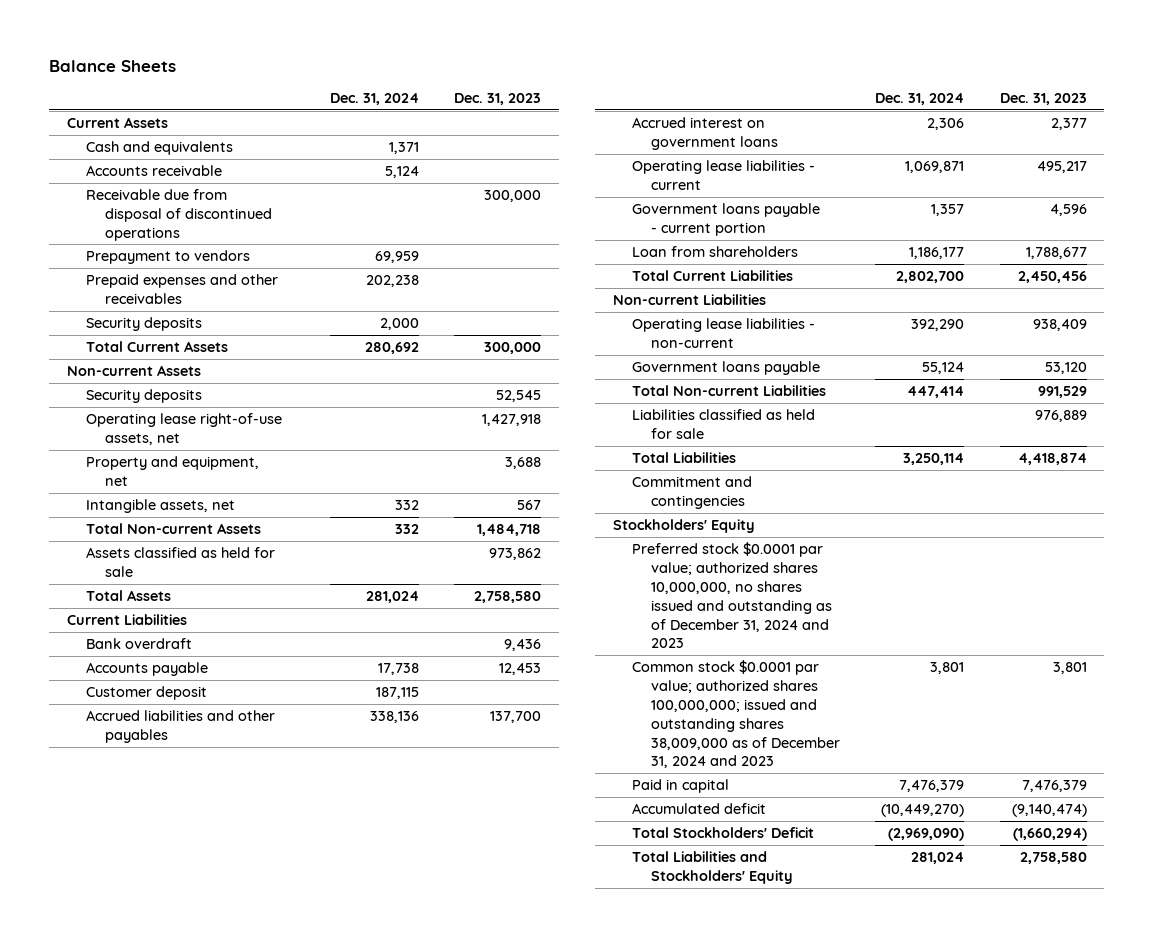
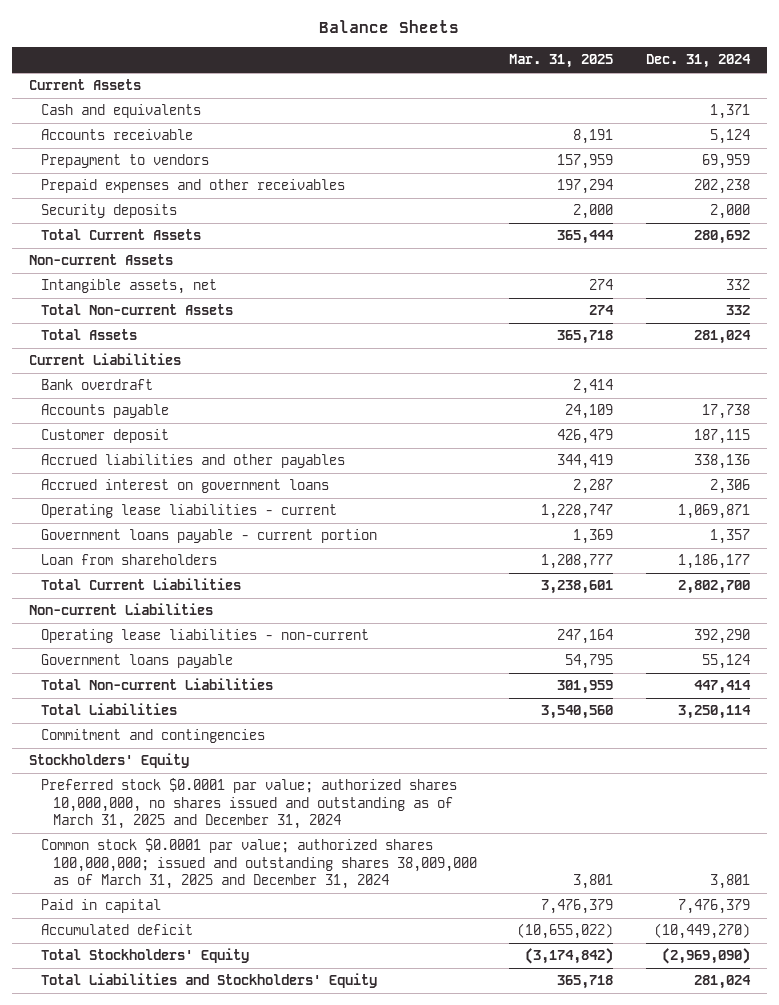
- | Dec. 31, 2024 | Dec. 31, 2023
+ | Mar. 31, 2025 | Dec. 31, 2024
- Receivable due from disposal of discontinued operations | | 300,000
- Security deposits | | 52,545
- Operating lease right-of-use assets, net | | 1,427,918
- Property and equipment, net | | 3,688
- Assets classified as held for sale | | 973,862
- Liabilities classified as held for sale | | 976,889
- Preferred stock $0.0001 par value; authorized shares 10,000,000, no shares issued and outstanding as of December 31, 2024 and 2023
- Common stock $0.0001 par value; authorized shares 100,000,000; issued and outstanding shares 38,009,000 as of December 31, 2024 and 2023 | 3,801 | 3,801
+ Preferred stock $0.0001 par value; authorized shares 10,000,000, no shares issued and outstanding as of March 31, 2025 and December 31, 2024
+ Common stock $0.0001 par value; authorized shares 100,000,000; issued and outstanding shares 38,009,000 as of March 31, 2025 and December 31, 2024 | 3,801 | 3,801
- Total Stockholders' Deficit | (2,969,090) | (1,660,294)
+ Total Stockholders' Equity | (3,174,842) | (2,969,090)

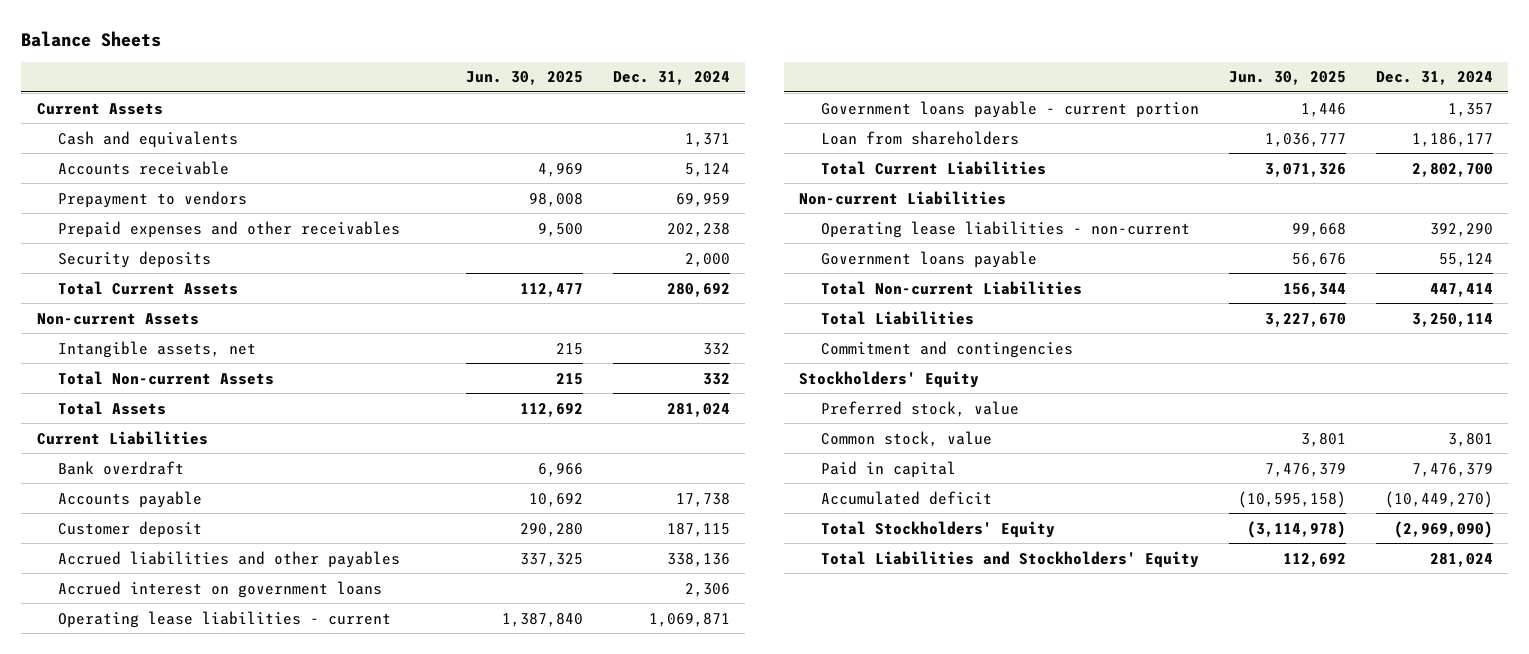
- | Mar. 31, 2025 | Dec. 31, 2024
+ | Jun. 30, 2025 | Dec. 31, 2024
- Preferred stock $0.0001 par value; authorized shares 10,000,000, no shares issued and outstanding as of March 31, 2025 and December 31, 2024
- Common stock $0.0001 par value; authorized shares 100,000,000; issued and outstanding shares 38,009,000 as of March 31, 2025 and December 31, 2024 | 3,801 | 3,801
+ Preferred stock, value
+ Common stock, value | 3,801 | 3,801

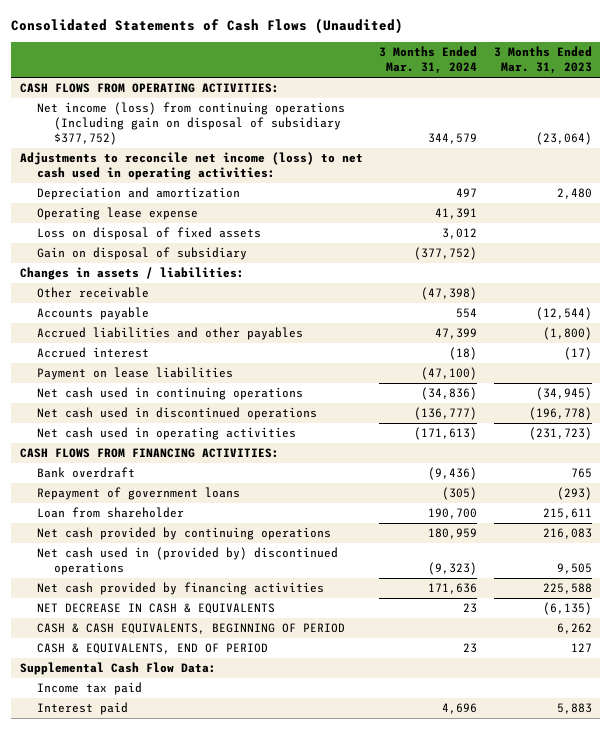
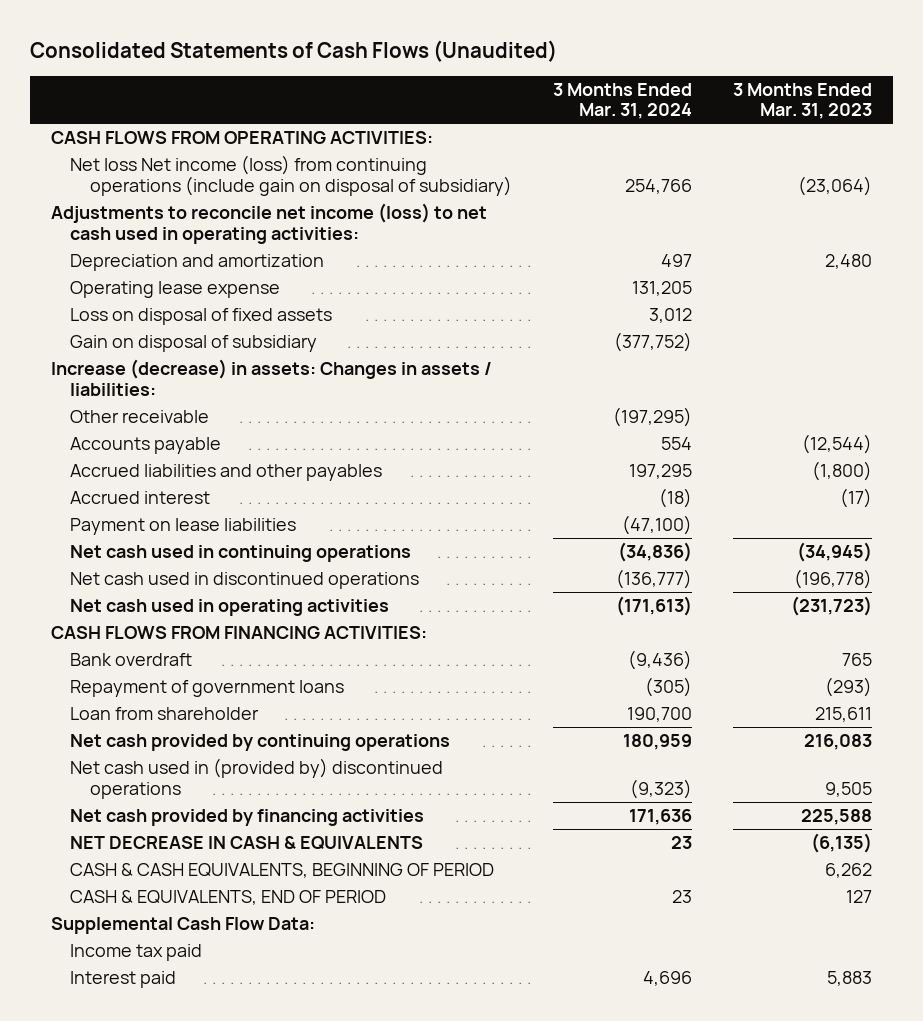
- Net income (loss) from continuing operations (Including gain on disposal of subsidiary $377,752) | 344,579 | (23,064)
+ Net loss Net income (loss) from continuing operations (include gain on disposal of subsidiary) | 254,766 | (23,064)
- Operating lease expense | 41,391 |
+ Operating lease expense | 131,205 |
- Changes in assets / liabilities:
- Other receivable | (47,398) |
+ Increase (decrease) in assets: Changes in assets / liabilities:
+ Other receivable | (197,295) |
- Accrued liabilities and other payables | 47,399 | (1,800)
+ Accrued liabilities and other payables | 197,295 | (1,800)

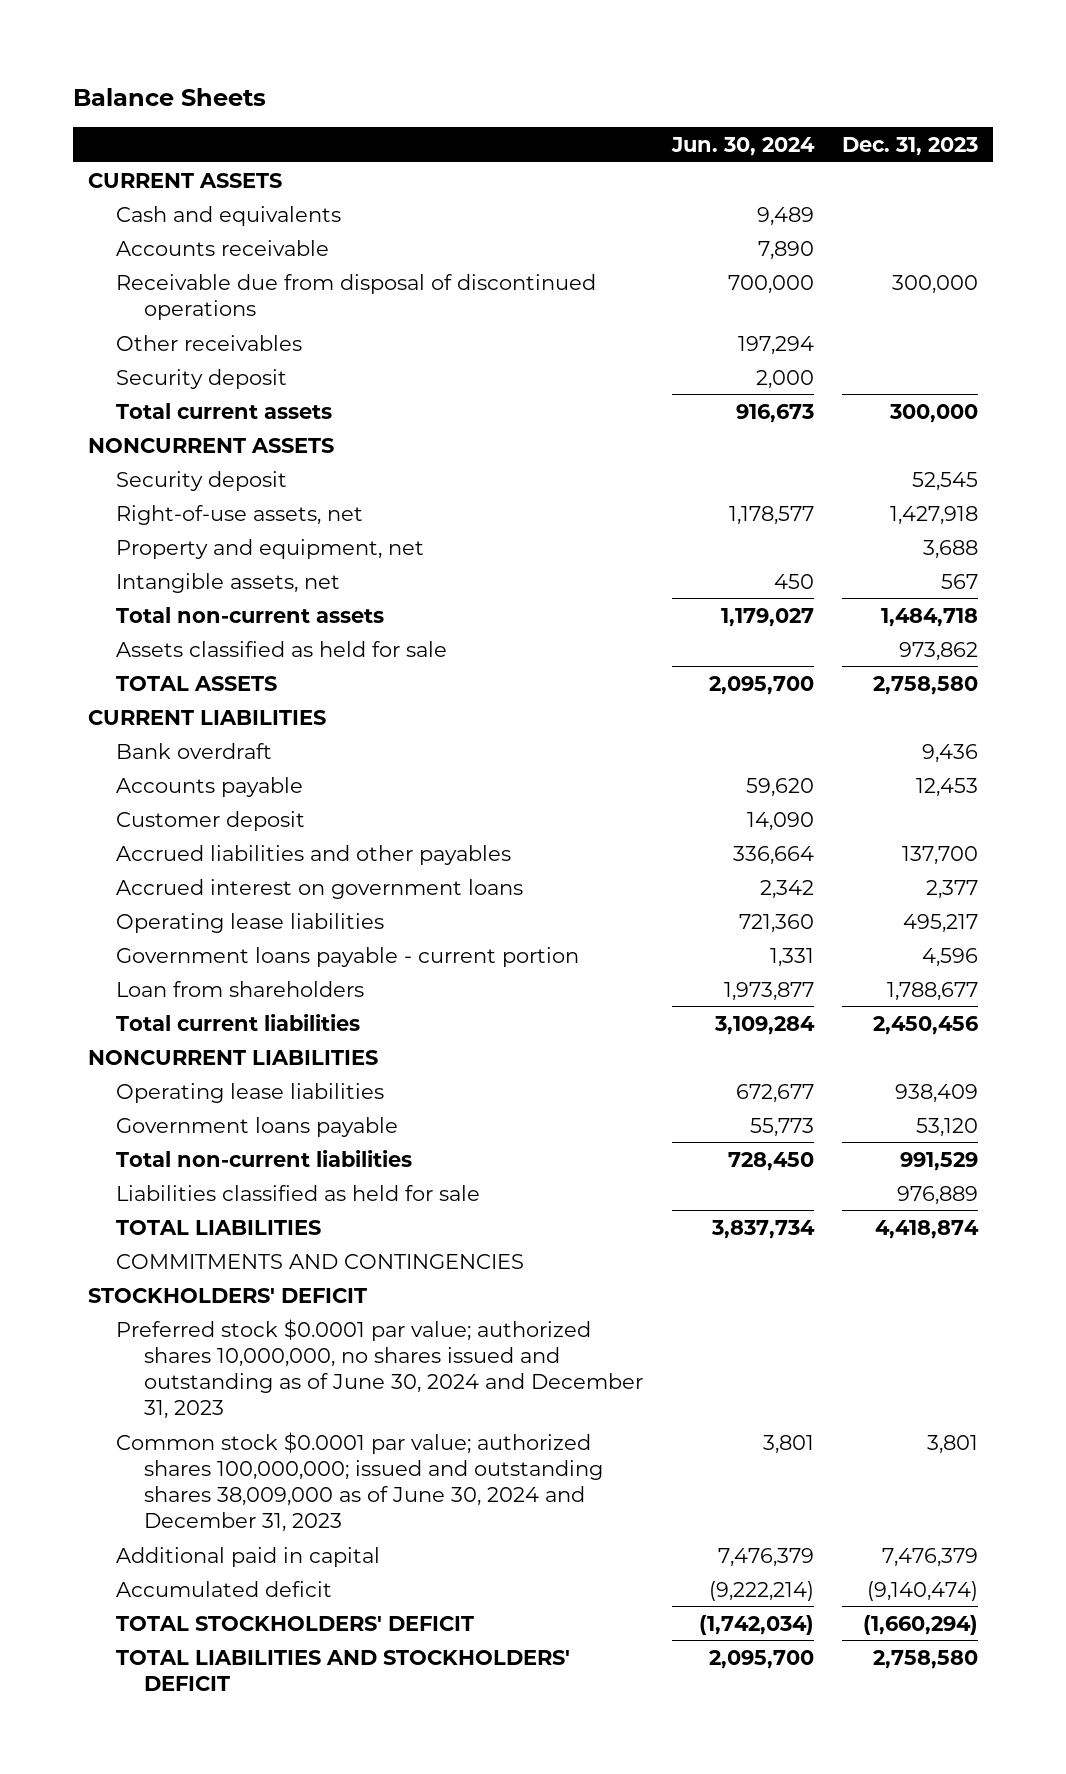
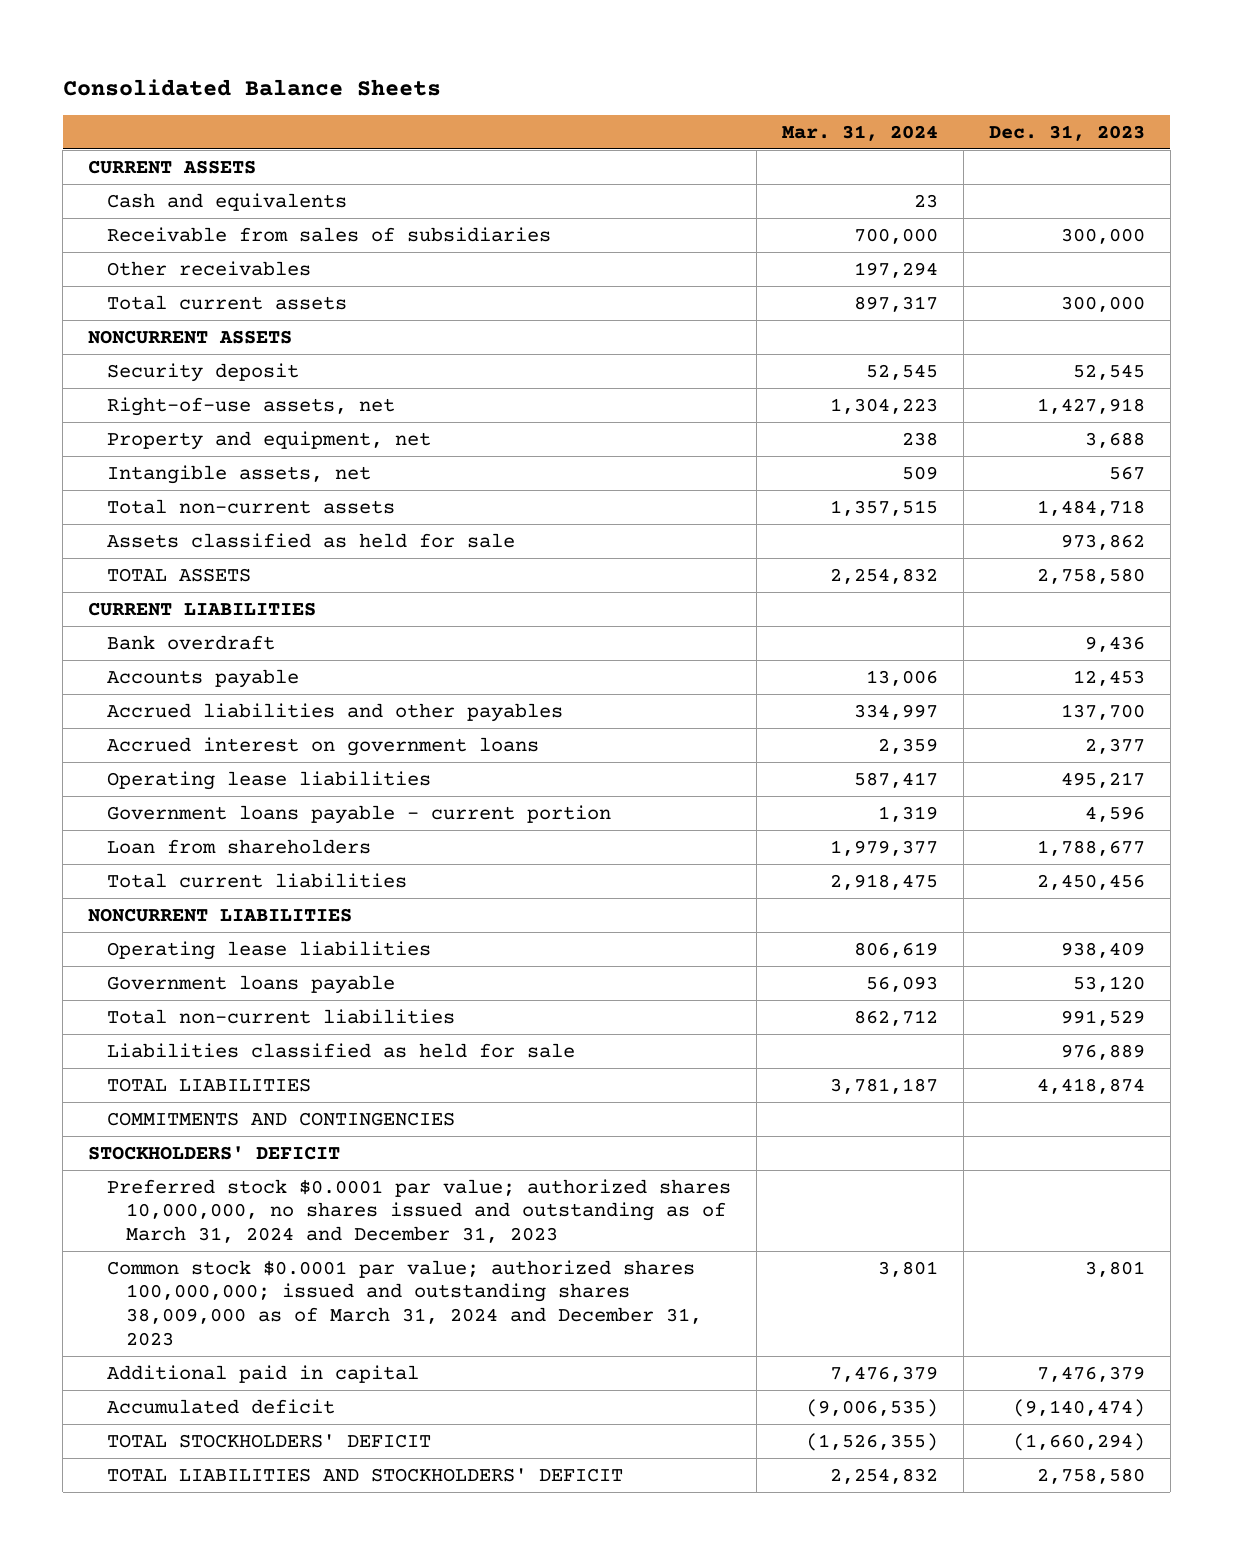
- Balance Sheets
+ Consolidated Balance Sheets
- | Jun. 30, 2024 | Dec. 31, 2023
+ | Mar. 31, 2024 | Dec. 31, 2023
- Accounts receivable | 7,890 |
- Receivable due from disposal of discontinued operations | 700,000 | 300,000
+ Receivable from sales of subsidiaries | 700,000 | 300,000
- Security deposit | 2,000 |
- Customer deposit | 14,090 |
- Preferred stock $0.0001 par value; authorized shares 10,000,000, no shares issued and outstanding as of June 30, 2024 and December 31, 2023
- Common stock $0.0001 par value; authorized shares 100,000,000; issued and outstanding shares 38,009,000 as of June 30, 2024 and December 31, 2023 | 3,801 | 3,801
+ Preferred stock $0.0001 par value; authorized shares 10,000,000, no shares issued and outstanding as of March 31, 2024 and December 31, 2023
+ Common stock $0.0001 par value; authorized shares 100,000,000; issued and outstanding shares 38,009,000 as of March 31, 2024 and December 31, 2023 | 3,801 | 3,801

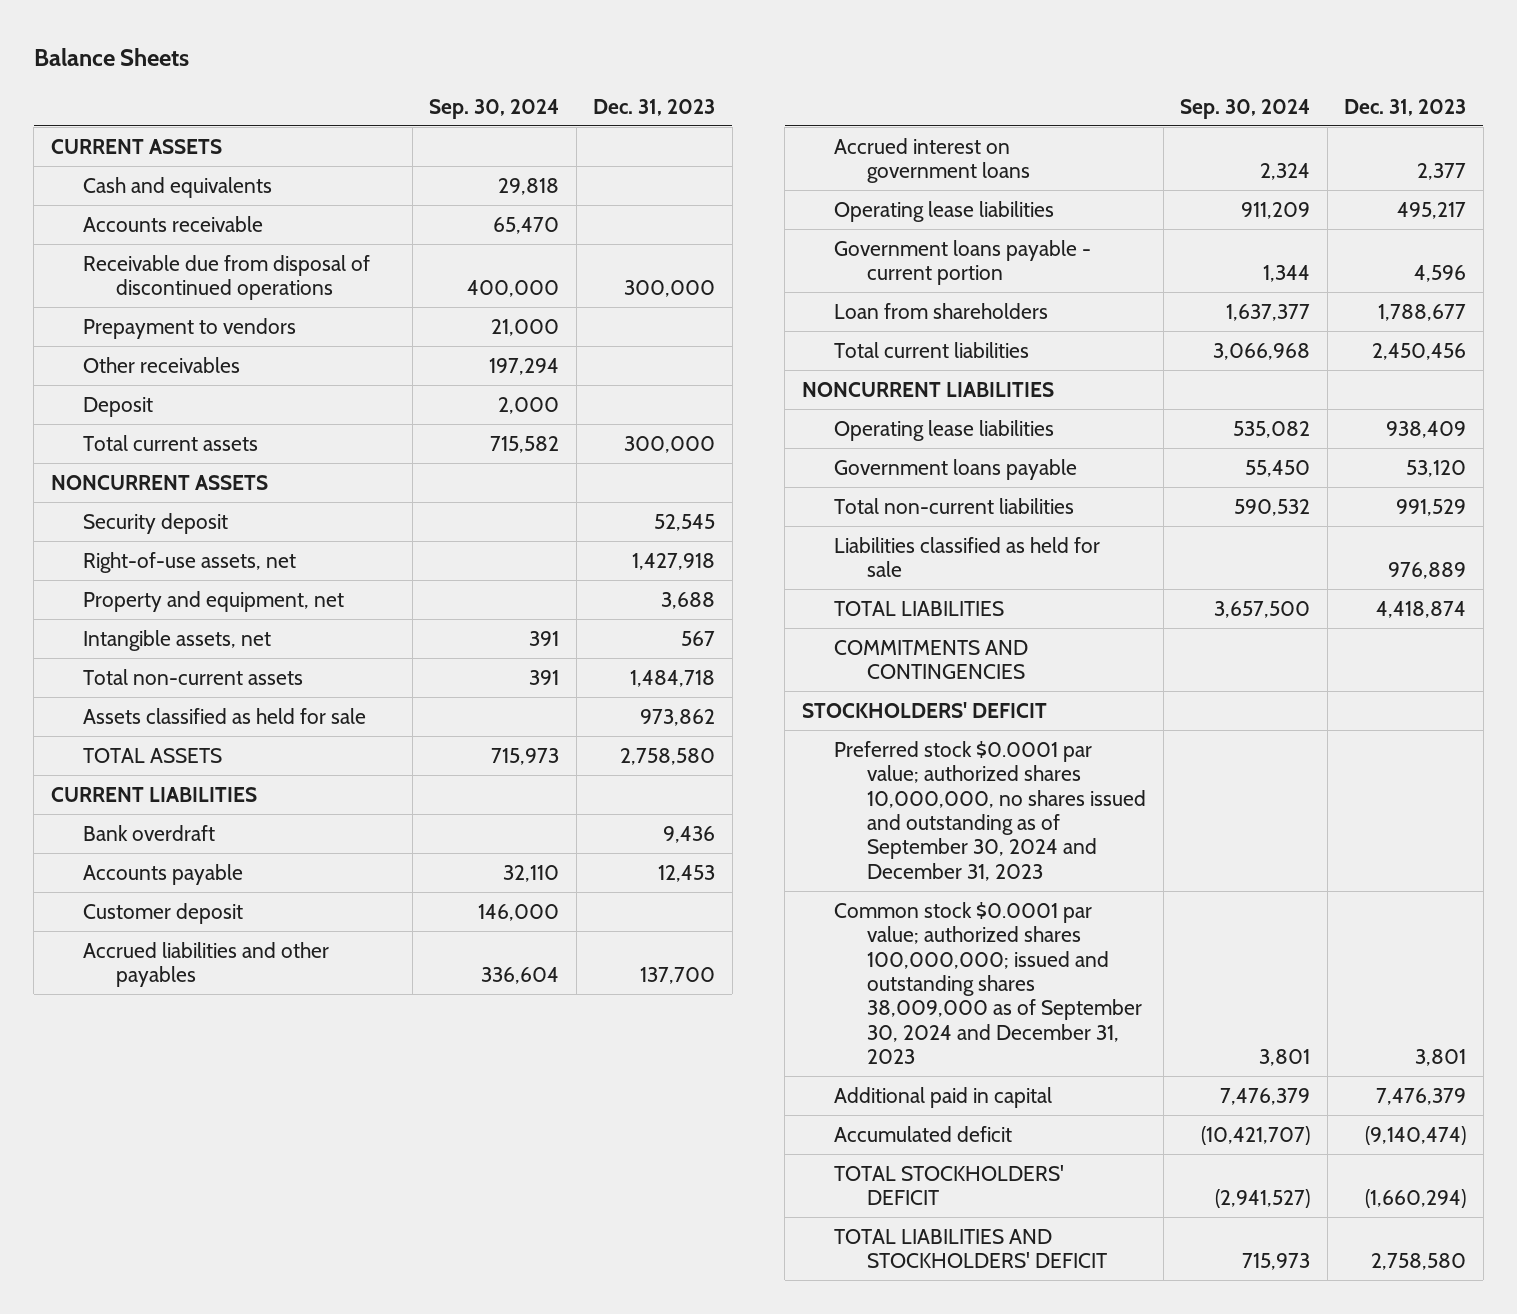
- Consolidated Balance Sheets
+ Balance Sheets
- | Mar. 31, 2024 | Dec. 31, 2023
+ | Sep. 30, 2024 | Dec. 31, 2023
- Receivable from sales of subsidiaries | 700,000 | 300,000
+ Accounts receivable | 65,470 |
+ Receivable due from disposal of discontinued operations | 400,000 | 300,000
+ Prepayment to vendors | 21,000 |
+ Deposit | 2,000 |
+ Customer deposit | 146,000 |
- Preferred stock $0.0001 par value; authorized shares 10,000,000, no shares issued and outstanding as of March 31, 2024 and December 31, 2023
- Common stock $0.0001 par value; authorized shares 100,000,000; issued and outstanding shares 38,009,000 as of March 31, 2024 and December 31, 2023 | 3,801 | 3,801
+ Preferred stock $0.0001 par value; authorized shares 10,000,000, no shares issued and outstanding as of September 30, 2024 and December 31, 2023
+ Common stock $0.0001 par value; authorized shares 100,000,000; issued and outstanding shares 38,009,000 as of September 30, 2024 and December 31, 2023 | 3,801 | 3,801

